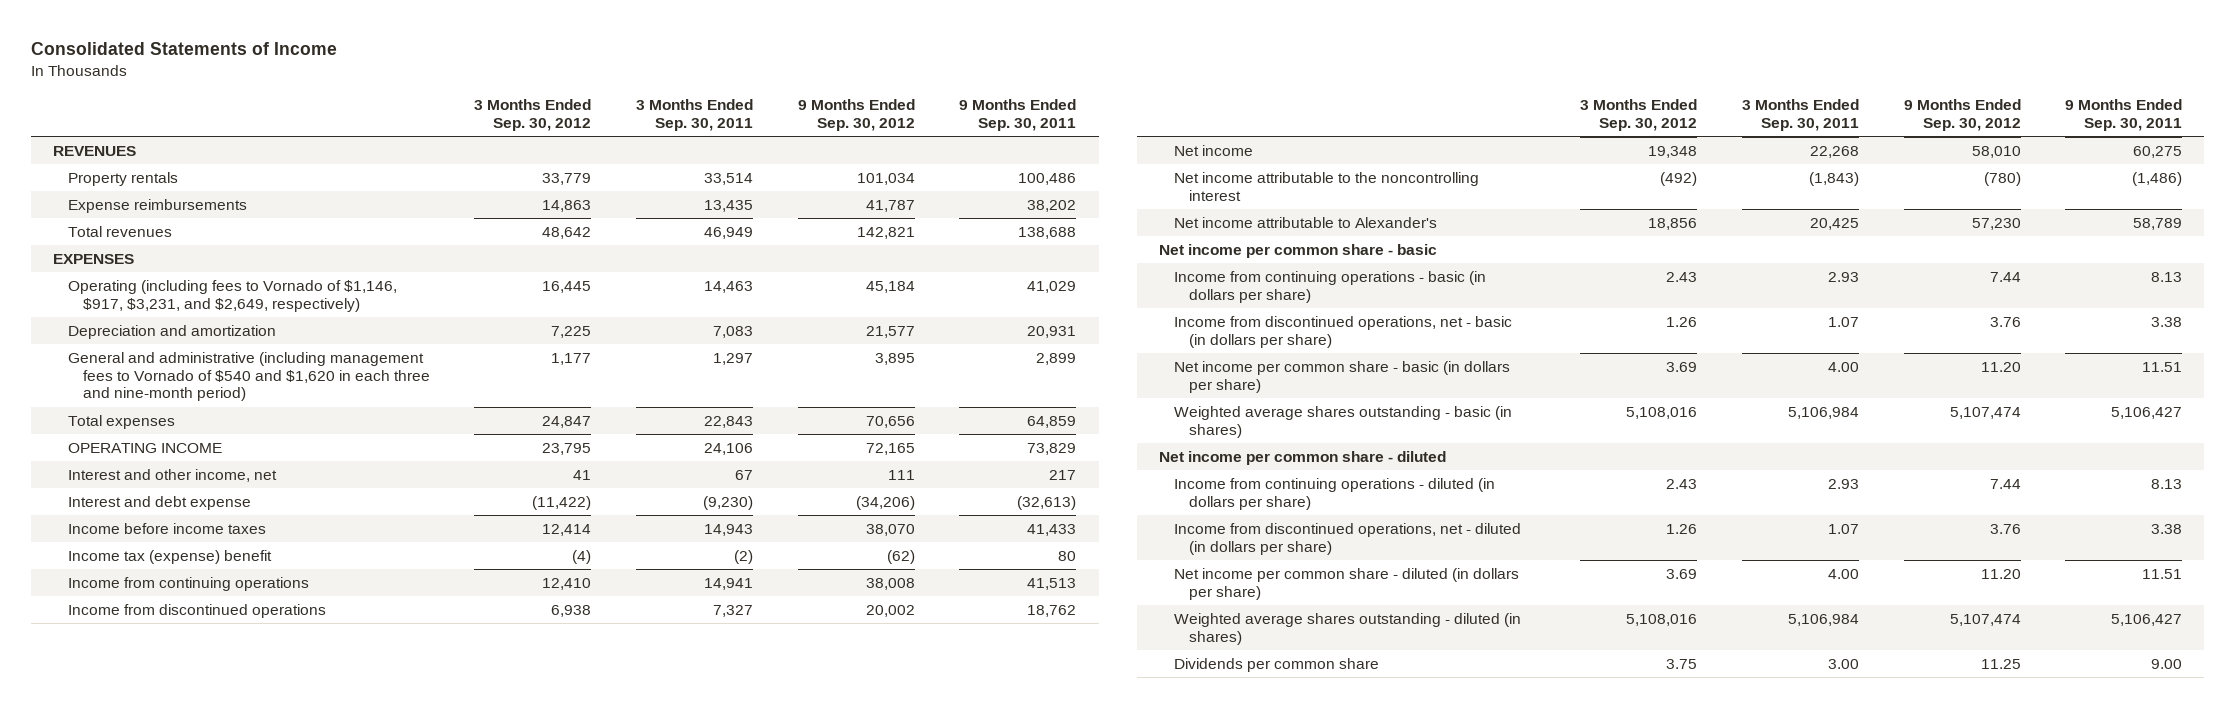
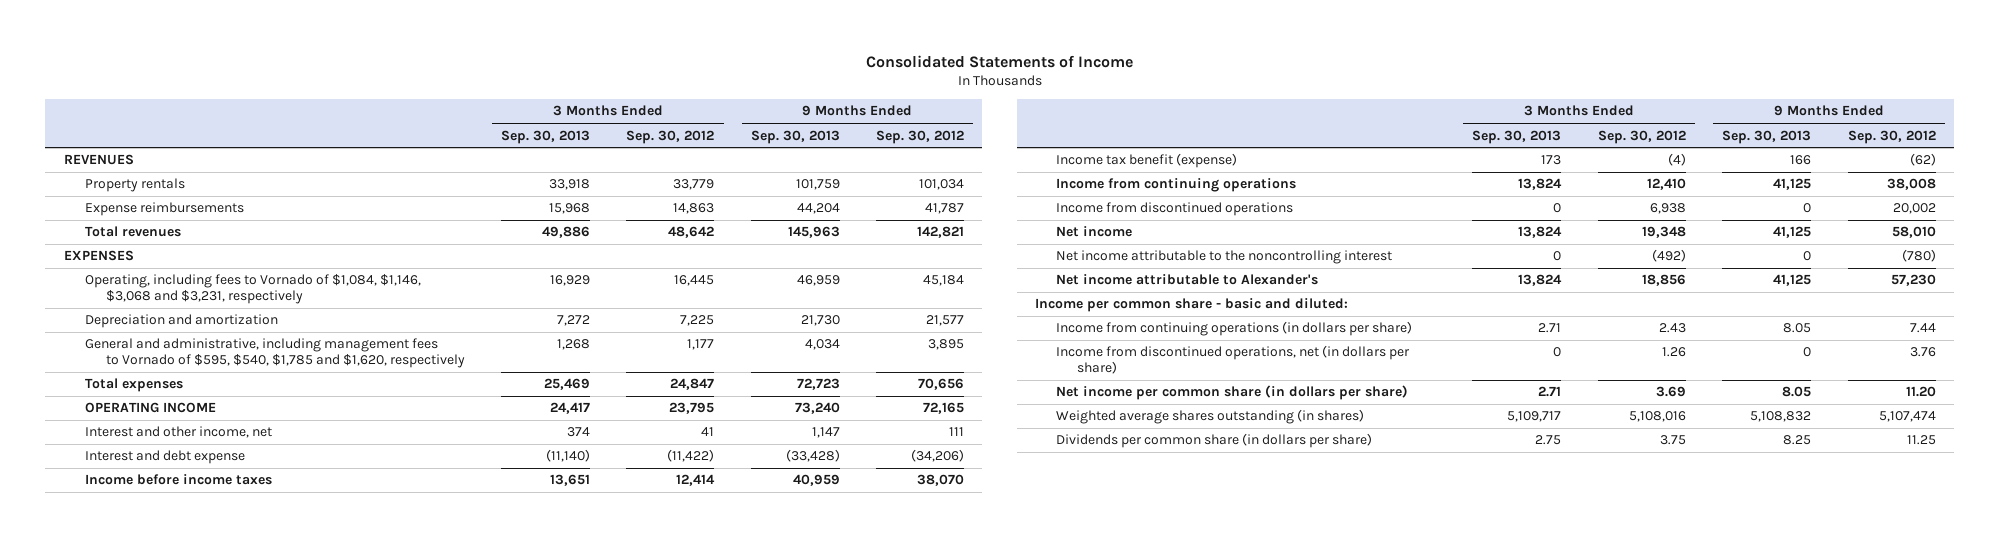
- | 3 Months Ended Sep. 30, 2012 | 3 Months Ended Sep. 30, 2011 | 9 Months Ended Sep. 30, 2012 | 9 Months Ended Sep. 30, 2011
+ | 3 Months Ended Sep. 30, 2013 | 3 Months Ended Sep. 30, 2012 | 9 Months Ended Sep. 30, 2013 | 9 Months Ended Sep. 30, 2012
- Operating (including fees to Vornado of $1,146, $917, $3,231, and $2,649, respectively) | 16,445 | 14,463 | 45,184 | 41,029
+ Operating, including fees to Vornado of $1,084, $1,146, $3,068 and $3,231, respectively | 16,929 | 16,445 | 46,959 | 45,184
- General and administrative (including management fees to Vornado of $540 and $1,620 in each three and nine-month period) | 1,177 | 1,297 | 3,895 | 2,899
+ General and administrative, including management fees to Vornado of $595, $540, $1,785 and $1,620, respectively | 1,268 | 1,177 | 4,034 | 3,895
- Income tax (expense) benefit | (4) | (2) | (62) | 80
+ Income tax benefit (expense) | 173 | (4) | 166 | (62)
- Net income per common share - basic
- Income from continuing operations - basic (in dollars per share) | 2.43 | 2.93 | 7.44 | 8.13
- Income from discontinued operations, net - basic (in dollars per share) | 1.26 | 1.07 | 3.76 | 3.38
- Net income per common share - basic (in dollars per share) | 3.69 | 4.00 | 11.20 | 11.51
- Weighted average shares outstanding - basic (in shares) | 5,108,016 | 5,106,984 | 5,107,474 | 5,106,427
- Net income per common share - diluted
- Income from continuing operations - diluted (in dollars per share) | 2.43 | 2.93 | 7.44 | 8.13
- Income from discontinued operations, net - diluted (in dollars per share) | 1.26 | 1.07 | 3.76 | 3.38
- Net income per common share - diluted (in dollars per share) | 3.69 | 4.00 | 11.20 | 11.51
- Weighted average shares outstanding - diluted (in shares) | 5,108,016 | 5,106,984 | 5,107,474 | 5,106,427
- Dividends per common share | 3.75 | 3.00 | 11.25 | 9.00
+ Income per common share - basic and diluted:
+ Income from continuing operations (in dollars per share) | 2.71 | 2.43 | 8.05 | 7.44
+ Income from discontinued operations, net (in dollars per share) | 0 | 1.26 | 0 | 3.76
+ Net income per common share (in dollars per share) | 2.71 | 3.69 | 8.05 | 11.20
+ Weighted average shares outstanding (in shares) | 5,109,717 | 5,108,016 | 5,108,832 | 5,107,474
+ Dividends per common share (in dollars per share) | 2.75 | 3.75 | 8.25 | 11.25

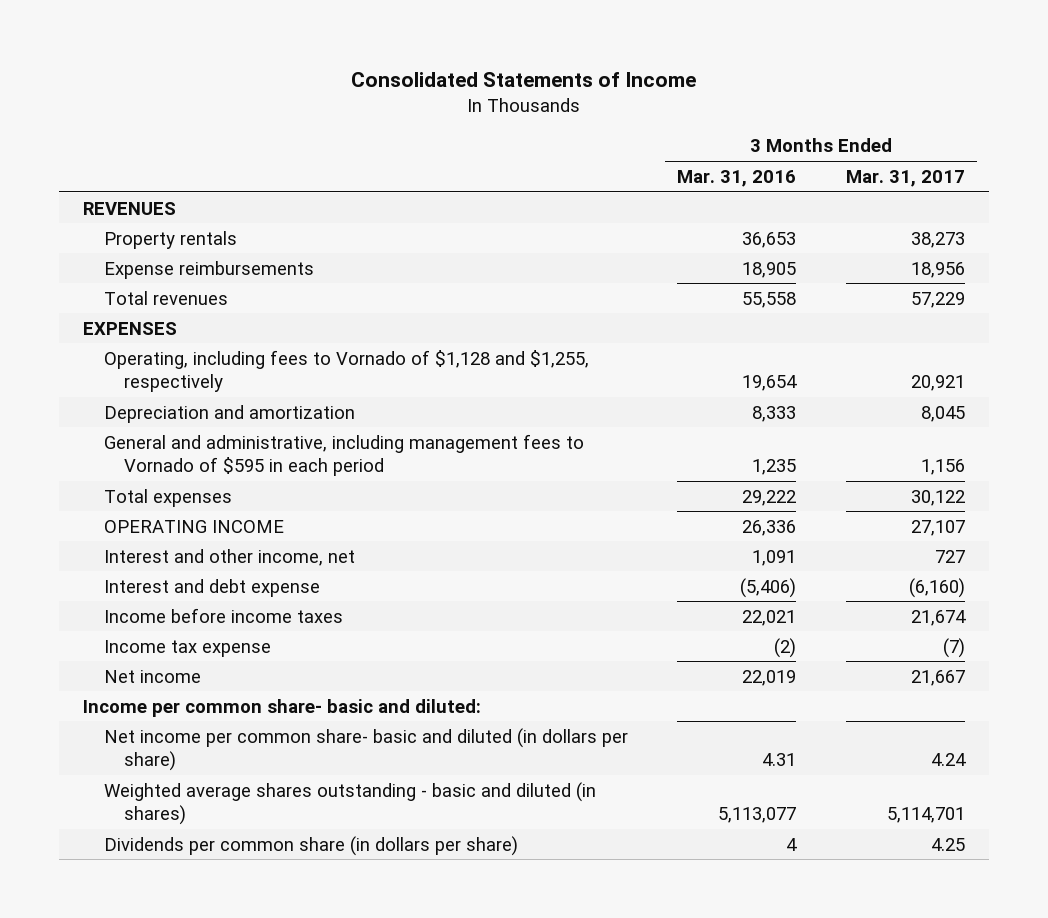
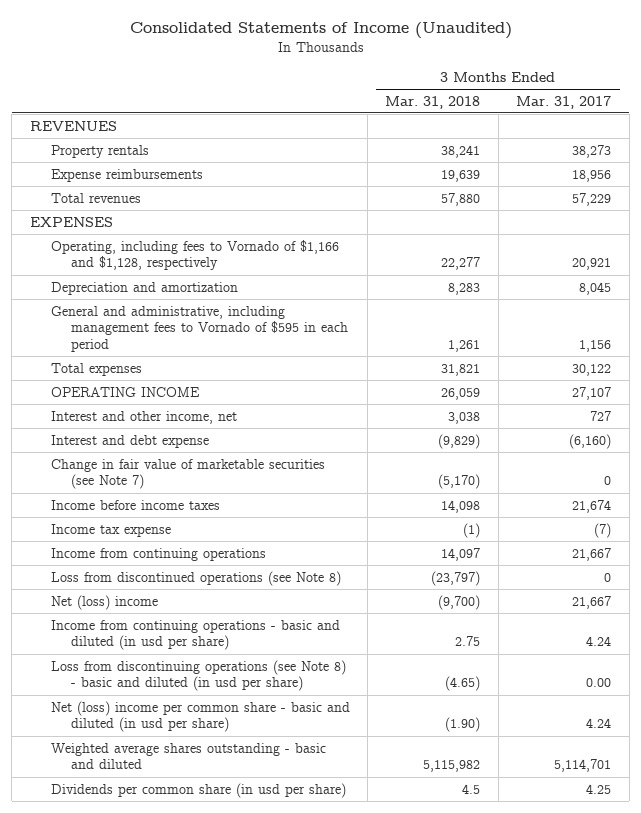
- Consolidated Statements of Income
+ Consolidated Statements of Income (Unaudited)
- | 3 Months Ended Mar. 31, 2016 | 3 Months Ended Mar. 31, 2017
+ | 3 Months Ended Mar. 31, 2018 | 3 Months Ended Mar. 31, 2017
- Operating, including fees to Vornado of $1,128 and $1,255, respectively | 19,654 | 20,921
+ Operating, including fees to Vornado of $1,166 and $1,128, respectively | 22,277 | 20,921
+ Change in fair value of marketable securities (see Note 7) | (5,170) | 0
- Net income | 22,019 | 21,667
- Income per common share- basic and diluted:
- Net income per common share- basic and diluted (in dollars per share) | 4.31 | 4.24
- Weighted average shares outstanding - basic and diluted (in shares) | 5,113,077 | 5,114,701
- Dividends per common share (in dollars per share) | 4 | 4.25
+ Income from continuing operations | 14,097 | 21,667
+ Loss from discontinued operations (see Note 8) | (23,797) | 0
+ Net (loss) income | (9,700) | 21,667
+ Income from continuing operations - basic and diluted (in usd per share) | 2.75 | 4.24
+ Loss from discontinuing operations (see Note 8) - basic and diluted (in usd per share) | (4.65) | 0.00
+ Net (loss) income per common share - basic and diluted (in usd per share) | (1.90) | 4.24
+ Weighted average shares outstanding - basic and diluted | 5,115,982 | 5,114,701
+ Dividends per common share (in usd per share) | 4.5 | 4.25

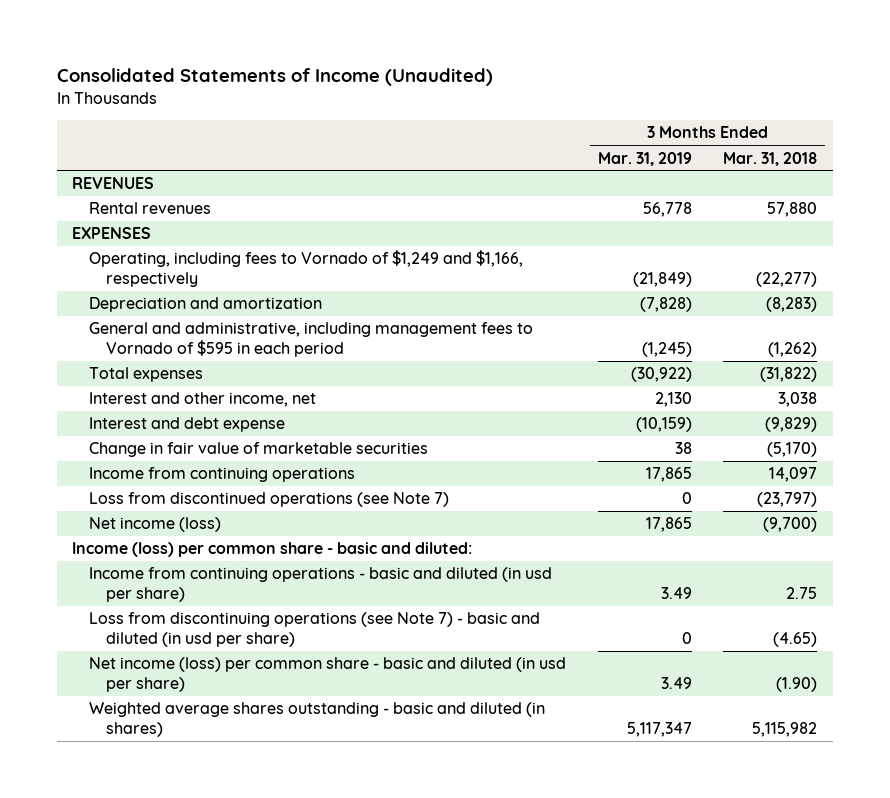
- | 3 Months Ended Mar. 31, 2018 | 3 Months Ended Mar. 31, 2017
+ | 3 Months Ended Mar. 31, 2019 | 3 Months Ended Mar. 31, 2018
- Property rentals | 38,241 | 38,273
- Expense reimbursements | 19,639 | 18,956
- Total revenues | 57,880 | 57,229
+ Rental revenues | 56,778 | 57,880
- Operating, including fees to Vornado of $1,166 and $1,128, respectively | 22,277 | 20,921
- Depreciation and amortization | 8,283 | 8,045
- General and administrative, including management fees to Vornado of $595 in each period | 1,261 | 1,156
- Total expenses | 31,821 | 30,122
- OPERATING INCOME | 26,059 | 27,107
+ Operating, including fees to Vornado of $1,249 and $1,166, respectively | (21,849) | (22,277)
+ Depreciation and amortization | (7,828) | (8,283)
+ General and administrative, including management fees to Vornado of $595 in each period | (1,245) | (1,262)
+ Total expenses | (30,922) | (31,822)
- Change in fair value of marketable securities (see Note 7) | (5,170) | 0
- Income before income taxes | 14,098 | 21,674
- Income tax expense | (1) | (7)
+ Change in fair value of marketable securities | 38 | (5,170)
- Loss from discontinued operations (see Note 8) | (23,797) | 0
- Net (loss) income | (9,700) | 21,667
+ Loss from discontinued operations (see Note 7) | 0 | (23,797)
+ Net income (loss) | 17,865 | (9,700)
+ Income (loss) per common share - basic and diluted:
- Loss from discontinuing operations (see Note 8) - basic and diluted (in usd per share) | (4.65) | 0.00
- Net (loss) income per common share - basic and diluted (in usd per share) | (1.90) | 4.24
- Weighted average shares outstanding - basic and diluted | 5,115,982 | 5,114,701
- Dividends per common share (in usd per share) | 4.5 | 4.25
+ Loss from discontinuing operations (see Note 7) - basic and diluted (in usd per share) | 0 | (4.65)
+ Net income (loss) per common share - basic and diluted (in usd per share) | 3.49 | (1.90)
+ Weighted average shares outstanding - basic and diluted (in shares) | 5,117,347 | 5,115,982

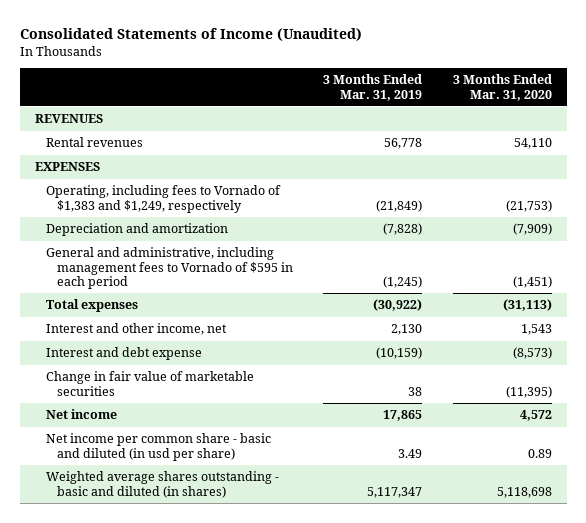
- | 3 Months Ended Mar. 31, 2019 | 3 Months Ended Mar. 31, 2018
+ | 3 Months Ended Mar. 31, 2019 | 3 Months Ended Mar. 31, 2020
- Operating, including fees to Vornado of $1,249 and $1,166, respectively | (21,849) | (22,277)
+ Operating, including fees to Vornado of $1,383 and $1,249, respectively | (21,849) | (21,753)
- Income from continuing operations | 17,865 | 14,097
- Loss from discontinued operations (see Note 7) | 0 | (23,797)
- Net income (loss) | 17,865 | (9,700)
- Income (loss) per common share - basic and diluted:
- Income from continuing operations - basic and diluted (in usd per share) | 3.49 | 2.75
- Loss from discontinuing operations (see Note 7) - basic and diluted (in usd per share) | 0 | (4.65)
- Net income (loss) per common share - basic and diluted (in usd per share) | 3.49 | (1.90)
+ Net income | 17,865 | 4,572
+ Net income per common share - basic and diluted (in usd per share) | 3.49 | 0.89

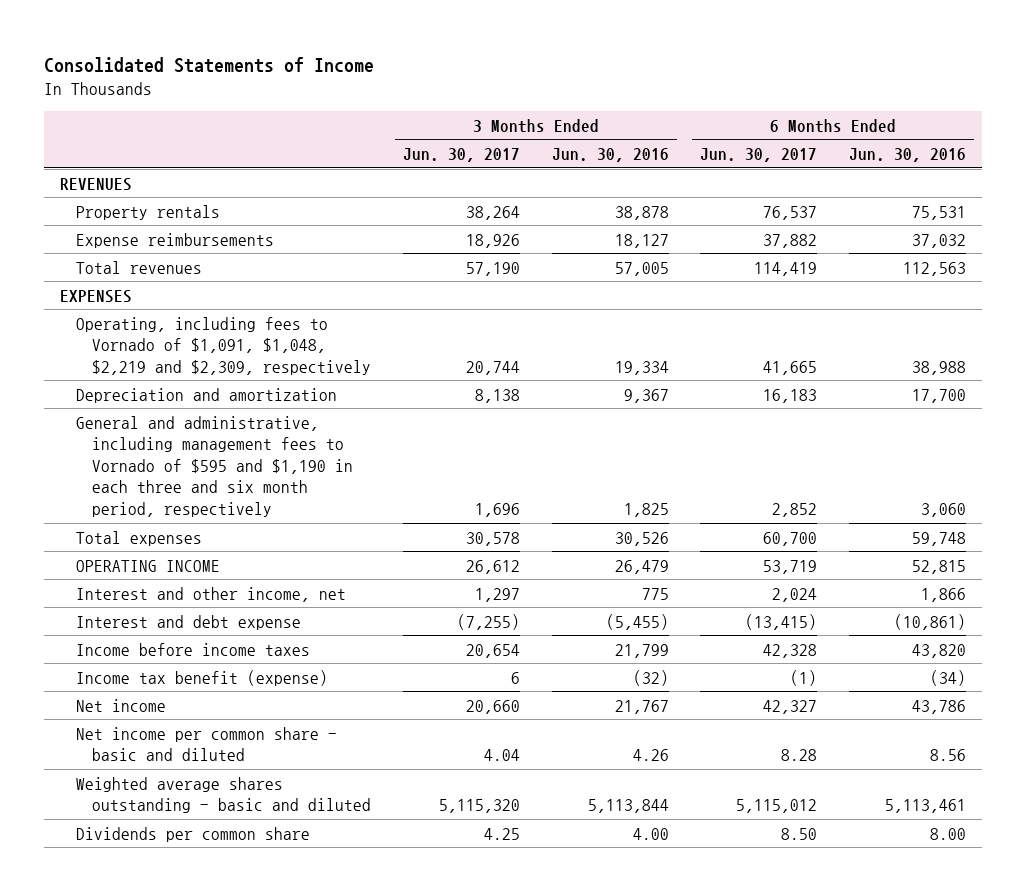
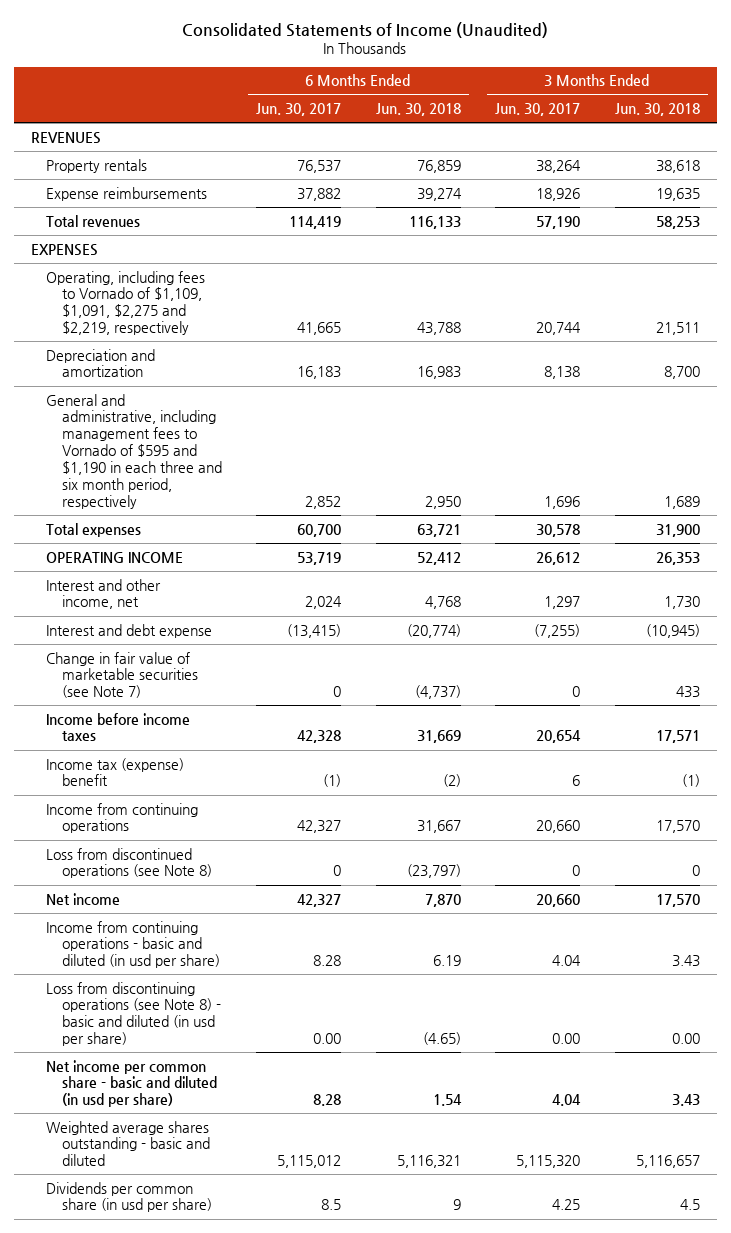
- Consolidated Statements of Income
+ Consolidated Statements of Income (Unaudited)
- | 3 Months Ended Jun. 30, 2017 | 3 Months Ended Jun. 30, 2016 | 6 Months Ended Jun. 30, 2017 | 6 Months Ended Jun. 30, 2016
+ | 6 Months Ended Jun. 30, 2017 | 6 Months Ended Jun. 30, 2018 | 3 Months Ended Jun. 30, 2017 | 3 Months Ended Jun. 30, 2018
- Operating, including fees to Vornado of $1,091, $1,048, $2,219 and $2,309, respectively | 20,744 | 19,334 | 41,665 | 38,988
+ Operating, including fees to Vornado of $1,109, $1,091, $2,275 and $2,219, respectively | 41,665 | 43,788 | 20,744 | 21,511
+ Change in fair value of marketable securities (see Note 7) | 0 | (4,737) | 0 | 433
- Income tax benefit (expense) | 6 | (32) | (1) | (34)
+ Income tax (expense) benefit | (1) | (2) | 6 | (1)
+ Income from continuing operations | 42,327 | 31,667 | 20,660 | 17,570
+ Loss from discontinued operations (see Note 8) | 0 | (23,797) | 0 | 0
- Net income per common share - basic and diluted | 4.04 | 4.26 | 8.28 | 8.56
+ Income from continuing operations - basic and diluted (in usd per share) | 8.28 | 6.19 | 4.04 | 3.43
+ Loss from discontinuing operations (see Note 8) - basic and diluted (in usd per share) | 0.00 | (4.65) | 0.00 | 0.00
+ Net income per common share - basic and diluted (in usd per share) | 8.28 | 1.54 | 4.04 | 3.43
- Dividends per common share | 4.25 | 4.00 | 8.50 | 8.00
+ Dividends per common share (in usd per share) | 8.5 | 9 | 4.25 | 4.5

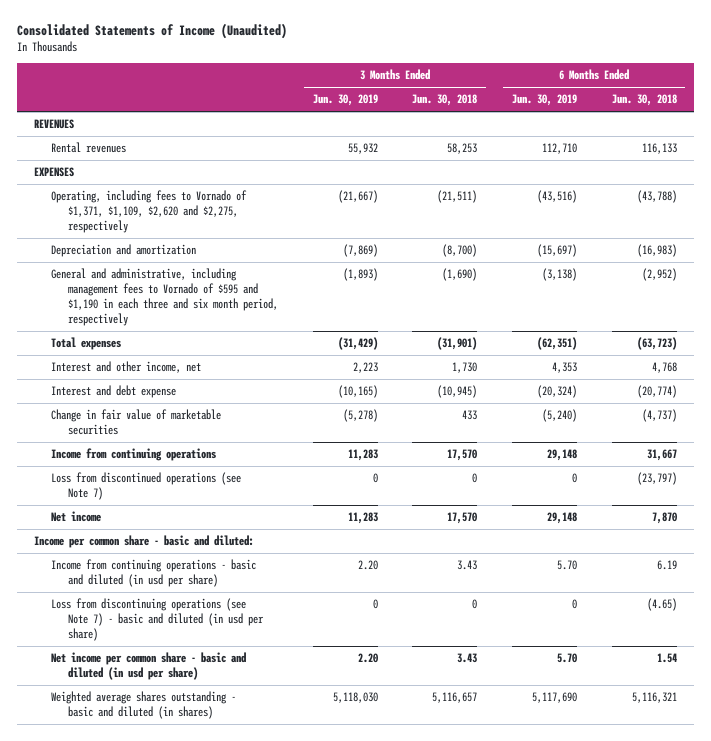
- | 6 Months Ended Jun. 30, 2017 | 6 Months Ended Jun. 30, 2018 | 3 Months Ended Jun. 30, 2017 | 3 Months Ended Jun. 30, 2018
+ | 3 Months Ended Jun. 30, 2019 | 3 Months Ended Jun. 30, 2018 | 6 Months Ended Jun. 30, 2019 | 6 Months Ended Jun. 30, 2018
- Property rentals | 76,537 | 76,859 | 38,264 | 38,618
- Expense reimbursements | 37,882 | 39,274 | 18,926 | 19,635
- Total revenues | 114,419 | 116,133 | 57,190 | 58,253
+ Rental revenues | 55,932 | 58,253 | 112,710 | 116,133
- Operating, including fees to Vornado of $1,109, $1,091, $2,275 and $2,219, respectively | 41,665 | 43,788 | 20,744 | 21,511
- Depreciation and amortization | 16,183 | 16,983 | 8,138 | 8,700
- General and administrative, including management fees to Vornado of $595 and $1,190 in each three and six month period, respectively | 2,852 | 2,950 | 1,696 | 1,689
- Total expenses | 60,700 | 63,721 | 30,578 | 31,900
- OPERATING INCOME | 53,719 | 52,412 | 26,612 | 26,353
+ Operating, including fees to Vornado of $1,371, $1,109, $2,620 and $2,275, respectively | (21,667) | (21,511) | (43,516) | (43,788)
+ Depreciation and amortization | (7,869) | (8,700) | (15,697) | (16,983)
+ General and administrative, including management fees to Vornado of $595 and $1,190 in each three and six month period, respectively | (1,893) | (1,690) | (3,138) | (2,952)
+ Total expenses | (31,429) | (31,901) | (62,351) | (63,723)
- Change in fair value of marketable securities (see Note 7) | 0 | (4,737) | 0 | 433
- Income before income taxes | 42,328 | 31,669 | 20,654 | 17,571
- Income tax (expense) benefit | (1) | (2) | 6 | (1)
+ Change in fair value of marketable securities | (5,278) | 433 | (5,240) | (4,737)
- Loss from discontinued operations (see Note 8) | 0 | (23,797) | 0 | 0
+ Loss from discontinued operations (see Note 7) | 0 | 0 | 0 | (23,797)
+ Income per common share - basic and diluted:
- Loss from discontinuing operations (see Note 8) - basic and diluted (in usd per share) | 0.00 | (4.65) | 0.00 | 0.00
+ Loss from discontinuing operations (see Note 7) - basic and diluted (in usd per share) | 0 | 0 | 0 | (4.65)
- Weighted average shares outstanding - basic and diluted | 5,115,012 | 5,116,321 | 5,115,320 | 5,116,657
- Dividends per common share (in usd per share) | 8.5 | 9 | 4.25 | 4.5
+ Weighted average shares outstanding - basic and diluted (in shares) | 5,118,030 | 5,116,657 | 5,117,690 | 5,116,321

